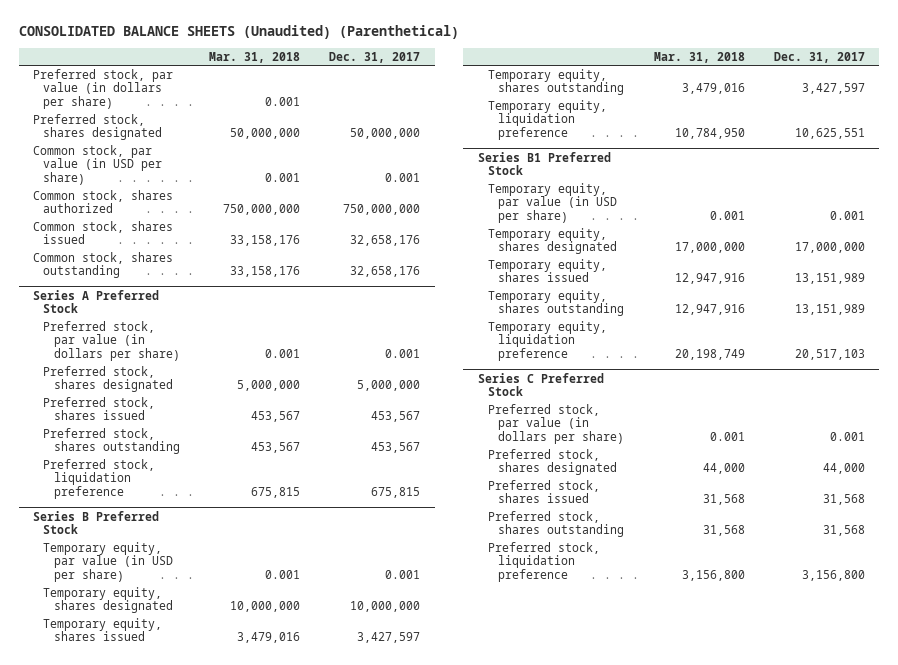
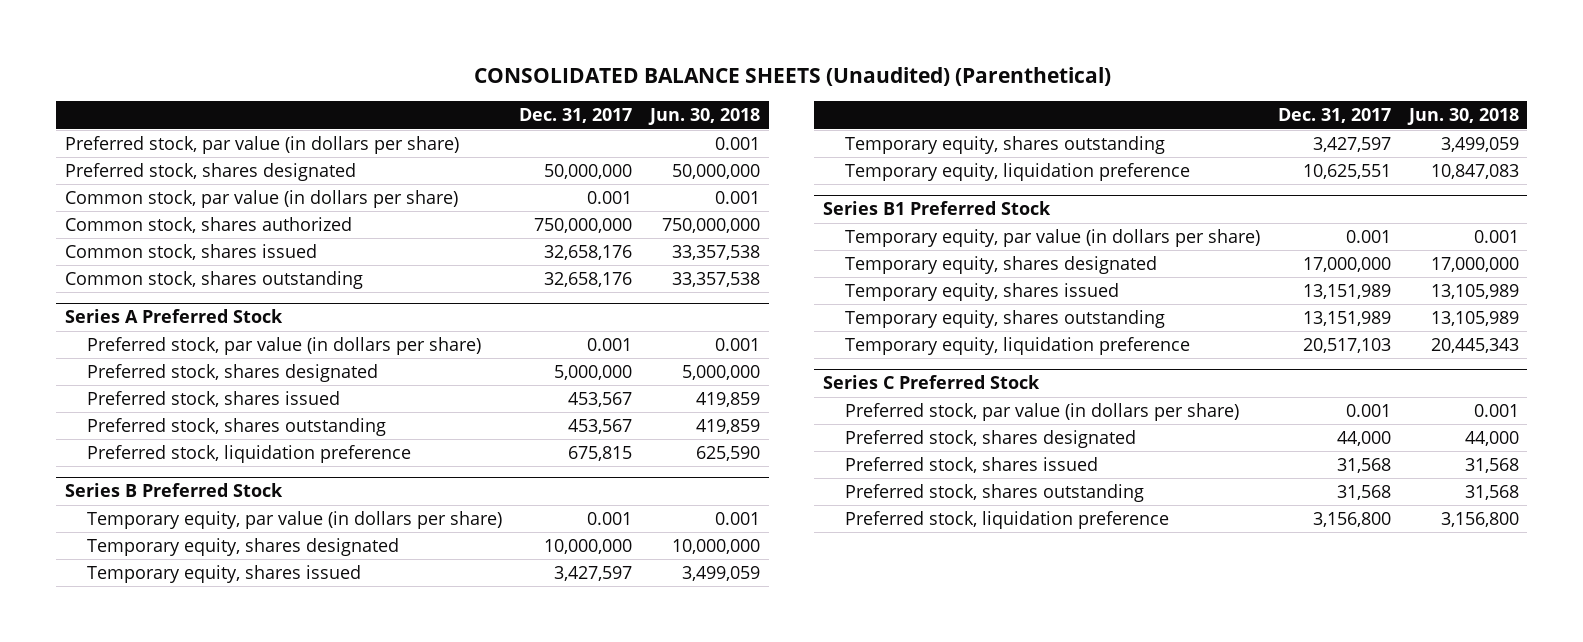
- | Mar. 31, 2018 | Dec. 31, 2017
+ | Dec. 31, 2017 | Jun. 30, 2018
- Common stock, par value (in USD per share) | 0.001 | 0.001
+ Common stock, par value (in dollars per share) | 0.001 | 0.001
@ Series B Preferred Stock
- Temporary equity, par value (in USD per share) | 0.001 | 0.001
+ Temporary equity, par value (in dollars per share) | 0.001 | 0.001
@ Series B1 Preferred Stock
- Temporary equity, par value (in USD per share) | 0.001 | 0.001
+ Temporary equity, par value (in dollars per share) | 0.001 | 0.001

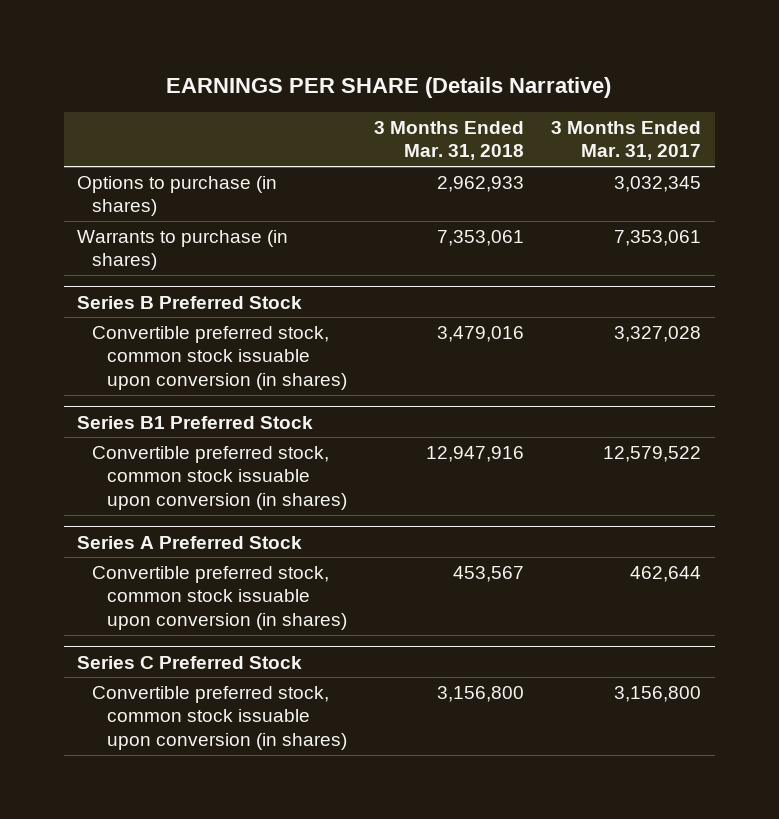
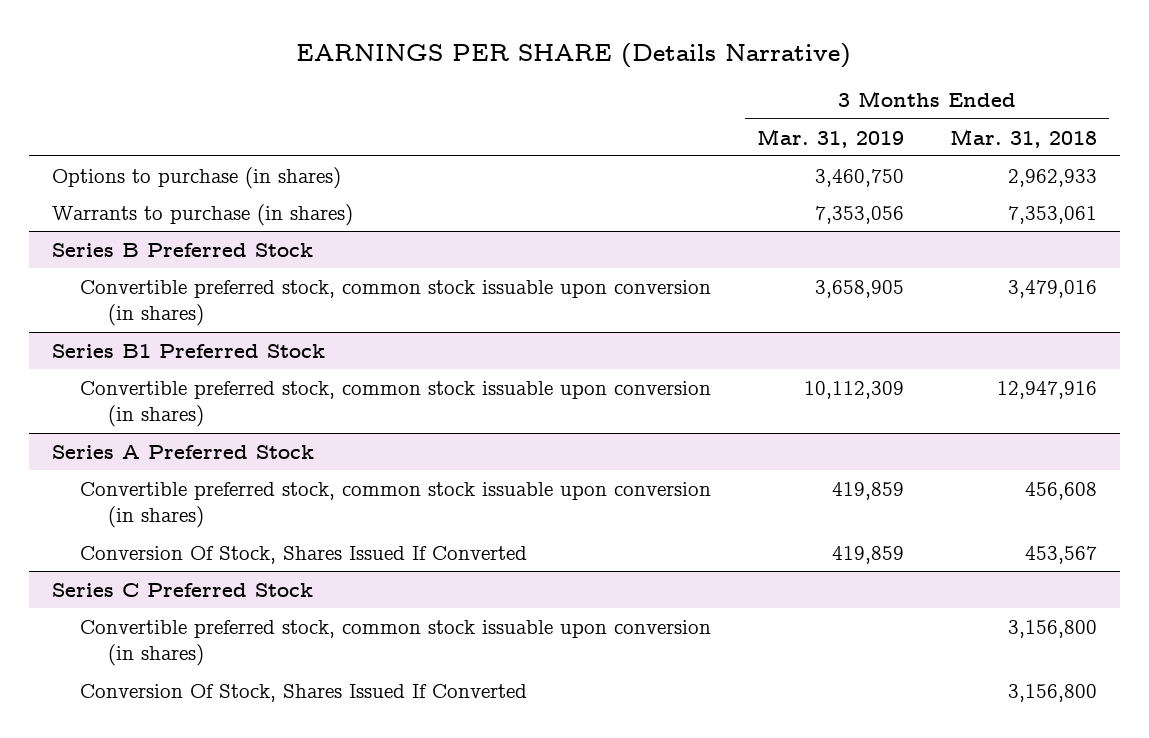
- | 3 Months Ended Mar. 31, 2018 | 3 Months Ended Mar. 31, 2017
+ | 3 Months Ended Mar. 31, 2019 | 3 Months Ended Mar. 31, 2018
@ Series A Preferred Stock
- Convertible preferred stock, common stock issuable upon conversion (in shares) | 453,567 | 462,644
+ Convertible preferred stock, common stock issuable upon conversion (in shares) | 419,859 | 456,608
+ Conversion Of Stock, Shares Issued If Converted | 419,859 | 453,567
@ Series C Preferred Stock
+ Conversion Of Stock, Shares Issued If Converted | | 3,156,800

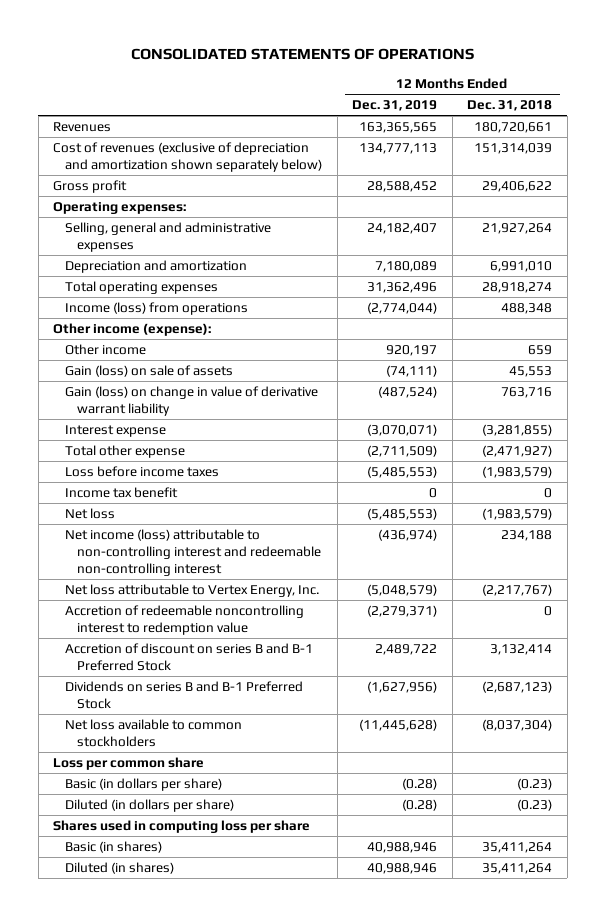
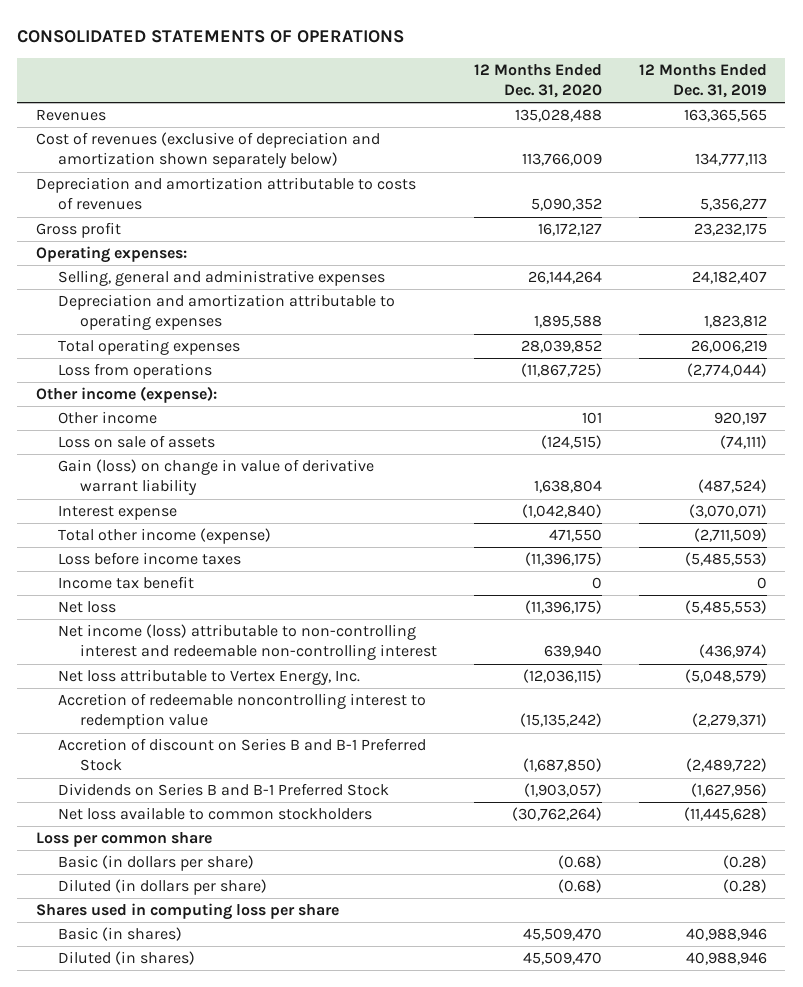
- | 12 Months Ended Dec. 31, 2019 | 12 Months Ended Dec. 31, 2018
+ | 12 Months Ended Dec. 31, 2020 | 12 Months Ended Dec. 31, 2019
- Gross profit | 28,588,452 | 29,406,622
+ Depreciation and amortization attributable to costs of revenues | 5,090,352 | 5,356,277
+ Gross profit | 16,172,127 | 23,232,175
- Depreciation and amortization | 7,180,089 | 6,991,010
- Total operating expenses | 31,362,496 | 28,918,274
- Income (loss) from operations | (2,774,044) | 488,348
+ Depreciation and amortization attributable to operating expenses | 1,895,588 | 1,823,812
+ Total operating expenses | 28,039,852 | 26,006,219
+ Loss from operations | (11,867,725) | (2,774,044)
- Gain (loss) on sale of assets | (74,111) | 45,553
+ Loss on sale of assets | (124,515) | (74,111)
- Total other expense | (2,711,509) | (2,471,927)
+ Total other income (expense) | 471,550 | (2,711,509)
- Accretion of discount on series B and B-1 Preferred Stock | 2,489,722 | 3,132,414
- Dividends on series B and B-1 Preferred Stock | (1,627,956) | (2,687,123)
+ Accretion of discount on Series B and B-1 Preferred Stock | (1,687,850) | (2,489,722)
+ Dividends on Series B and B-1 Preferred Stock | (1,903,057) | (1,627,956)

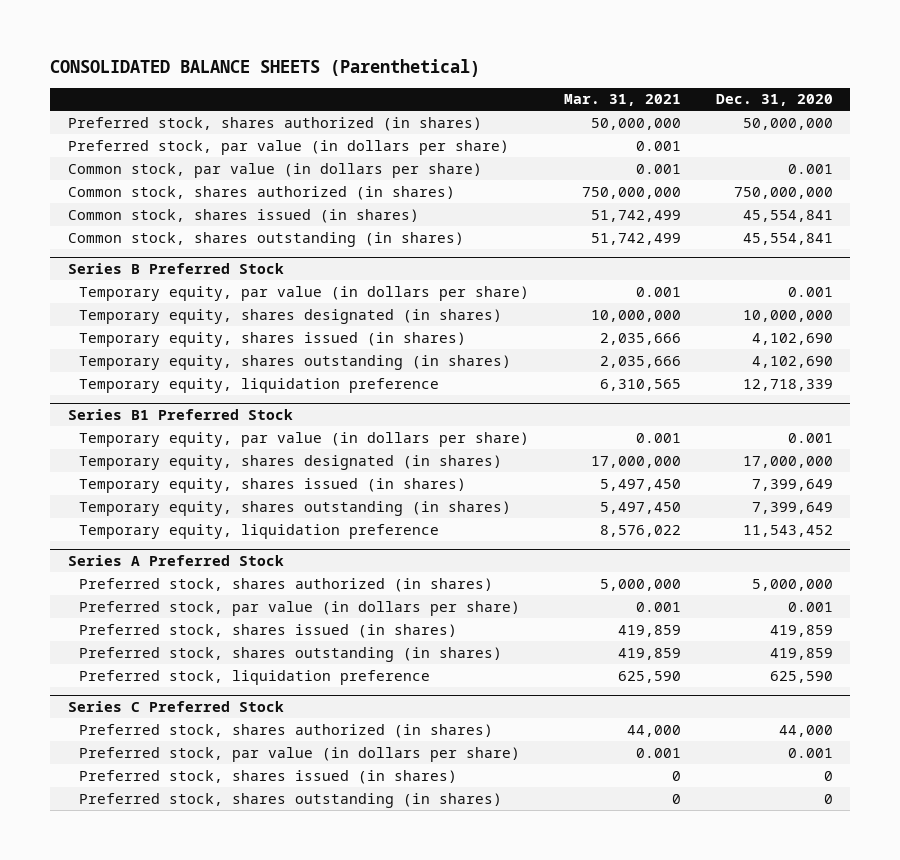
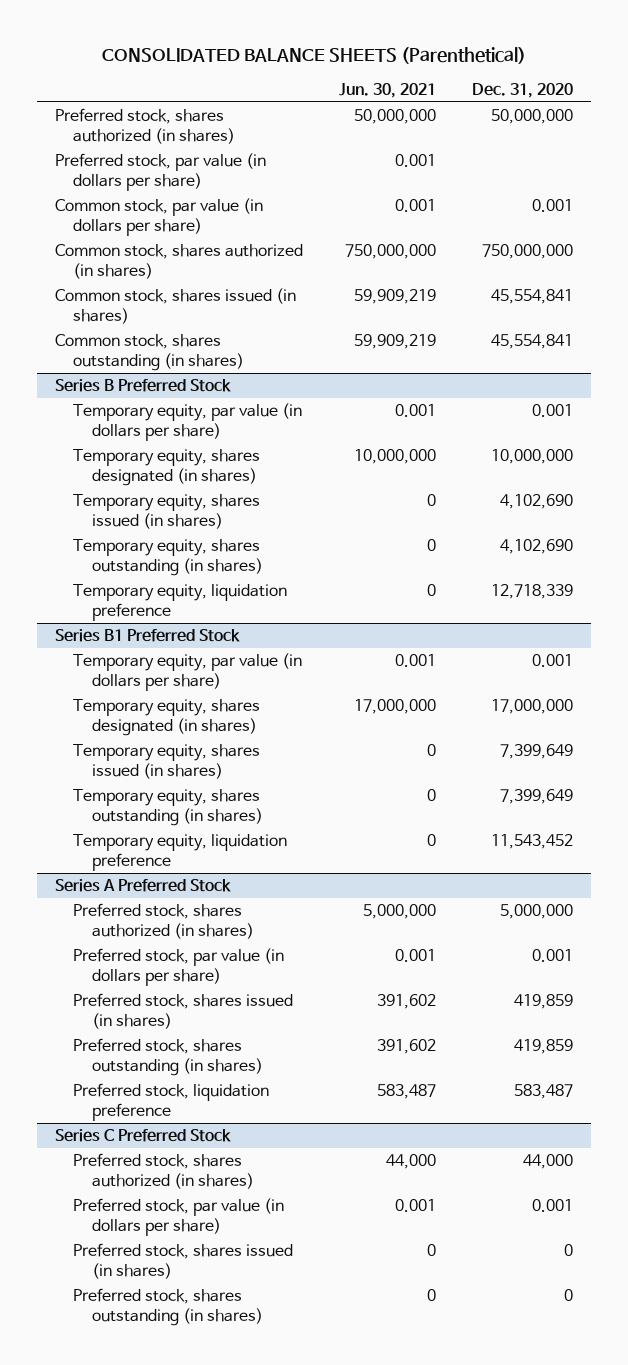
- | Mar. 31, 2021 | Dec. 31, 2020
+ | Jun. 30, 2021 | Dec. 31, 2020
@ Series A Preferred Stock
- Preferred stock, liquidation preference | 625,590 | 625,590
+ Preferred stock, liquidation preference | 583,487 | 583,487

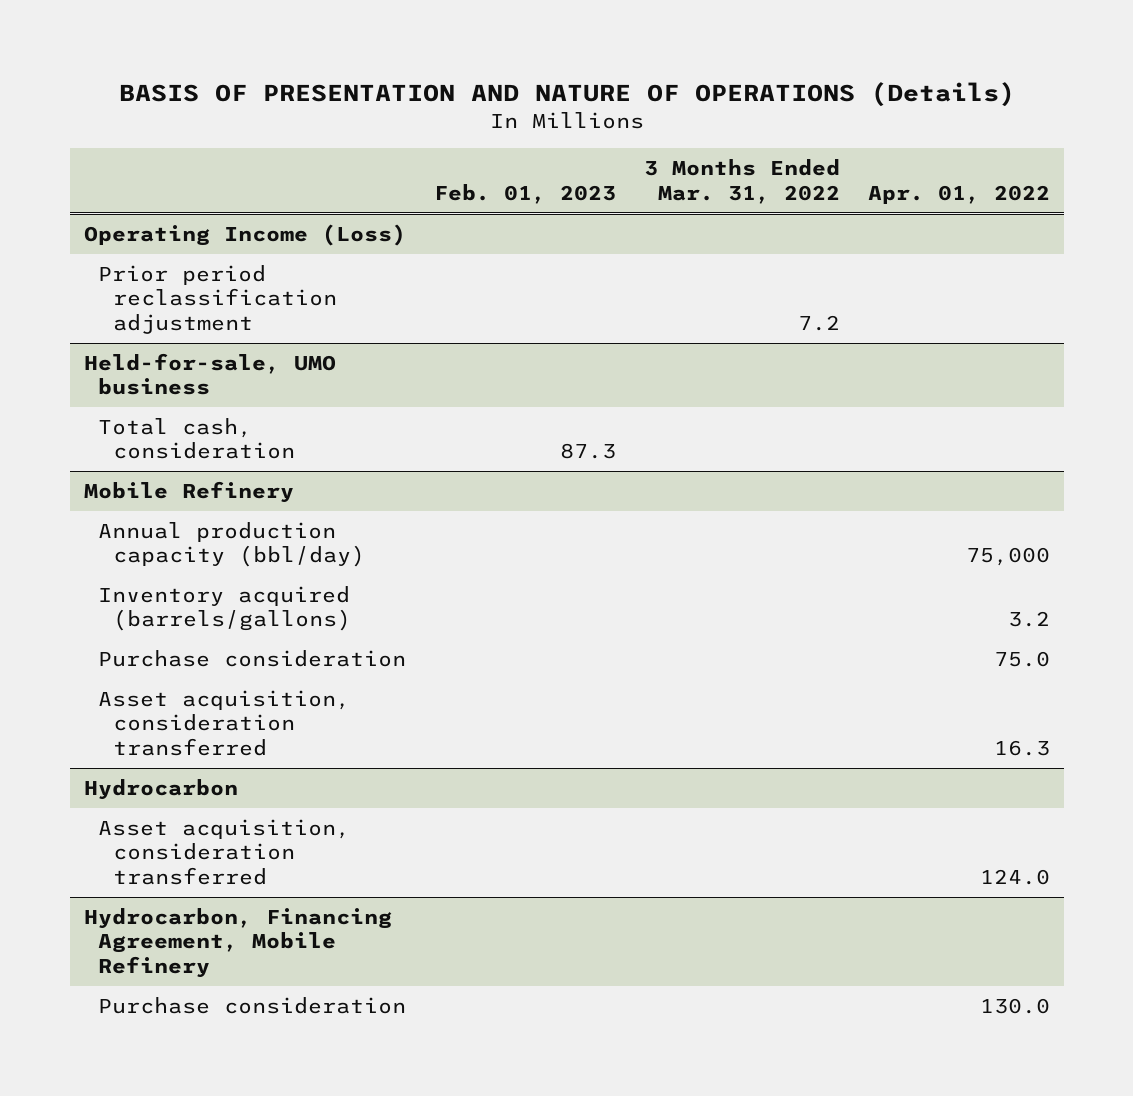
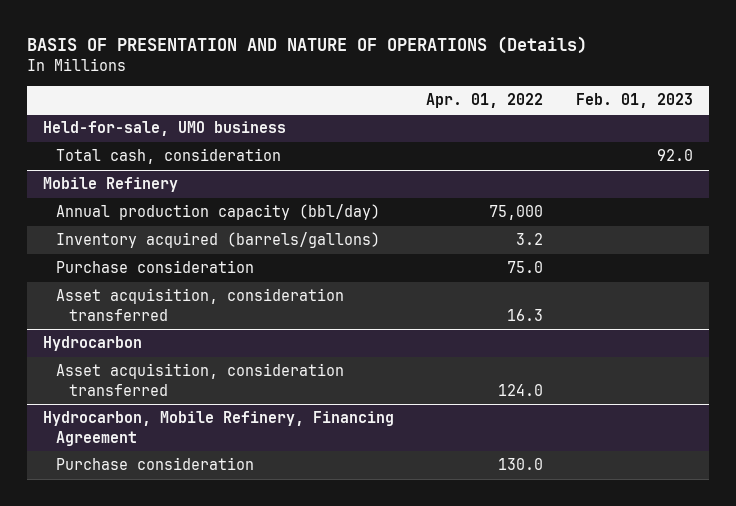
- | Feb. 01, 2023 | 3 Months Ended Mar. 31, 2022 | Apr. 01, 2022
+ | Apr. 01, 2022 | Feb. 01, 2023
- Operating Income (Loss)
- Prior period reclassification adjustment | | 7.2 |
@ Held-for-sale, UMO business
- Total cash, consideration | 87.3 | |
+ Total cash, consideration | | 92.0
- Hydrocarbon, Financing Agreement, Mobile Refinery
+ Hydrocarbon, Mobile Refinery, Financing Agreement

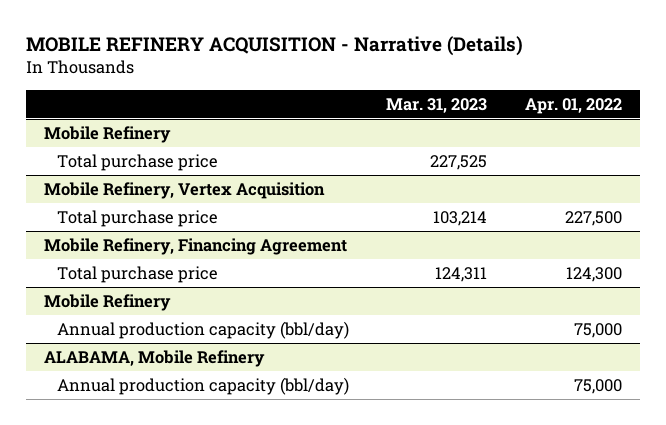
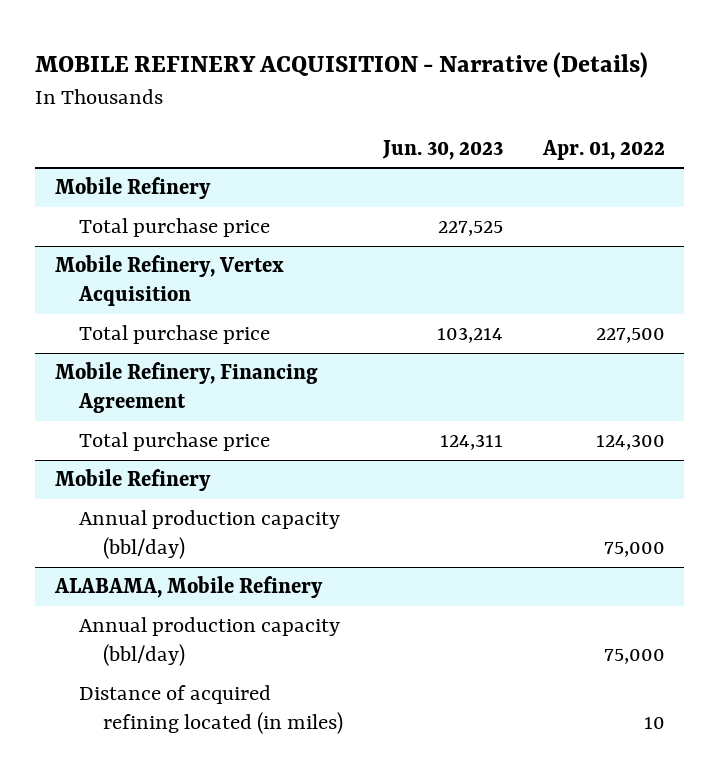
- | Mar. 31, 2023 | Apr. 01, 2022
+ | Jun. 30, 2023 | Apr. 01, 2022
@ ALABAMA, Mobile Refinery
+ Distance of acquired refining located (in miles) | | 10

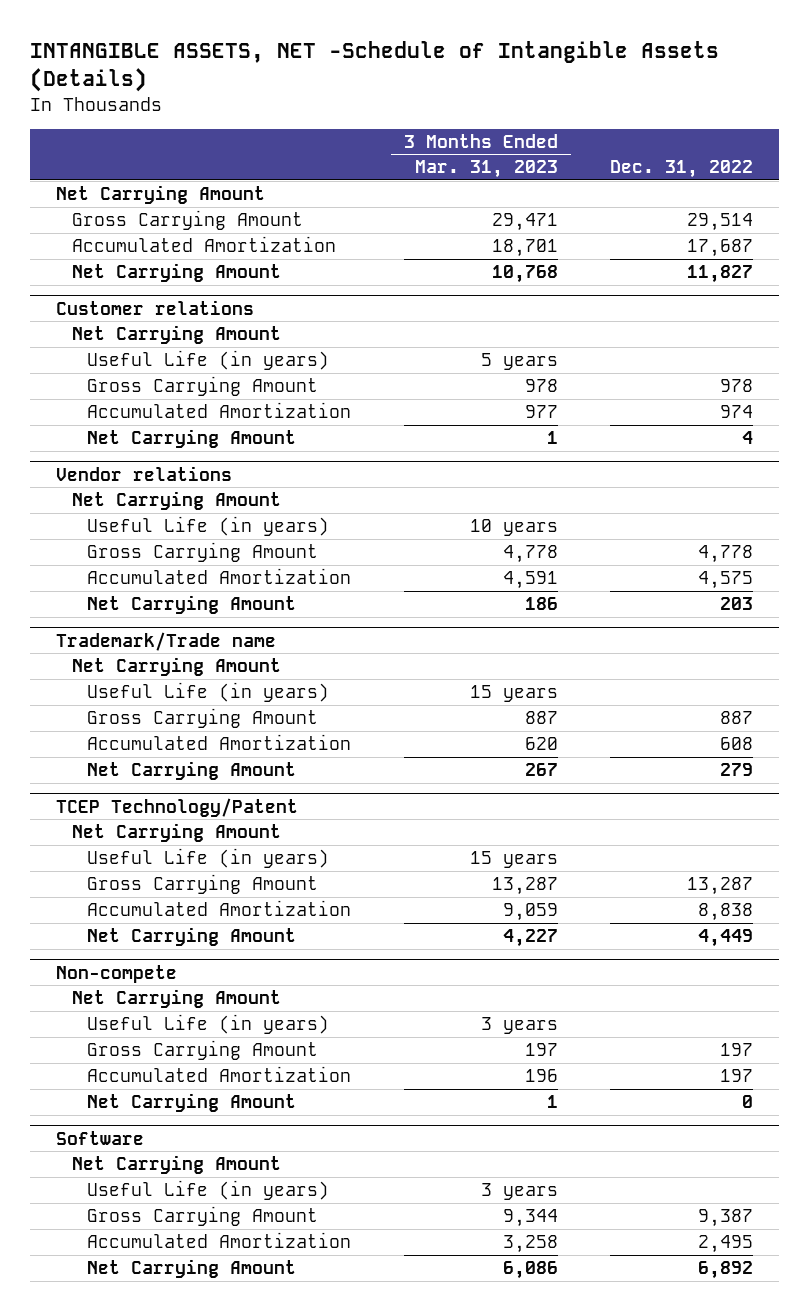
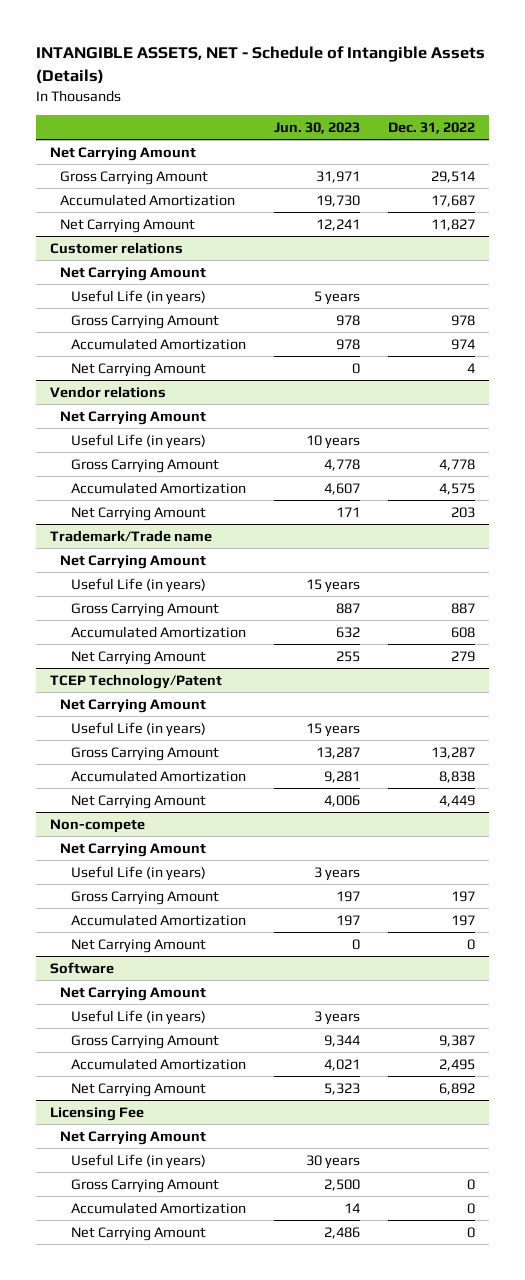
- INTANGIBLE ASSETS, NET -Schedule of Intangible Assets (Details)
+ INTANGIBLE ASSETS, NET - Schedule of Intangible Assets (Details)
- | 3 Months Ended Mar. 31, 2023 | Dec. 31, 2022
+ | Jun. 30, 2023 | Dec. 31, 2022
+ Licensing Fee
+ Net Carrying Amount
+ Useful Life (in years) | 30 years |
+ Gross Carrying Amount | 2,500 | 0
+ Accumulated Amortization | 14 | 0
+ Net Carrying Amount | 2,486 | 0

